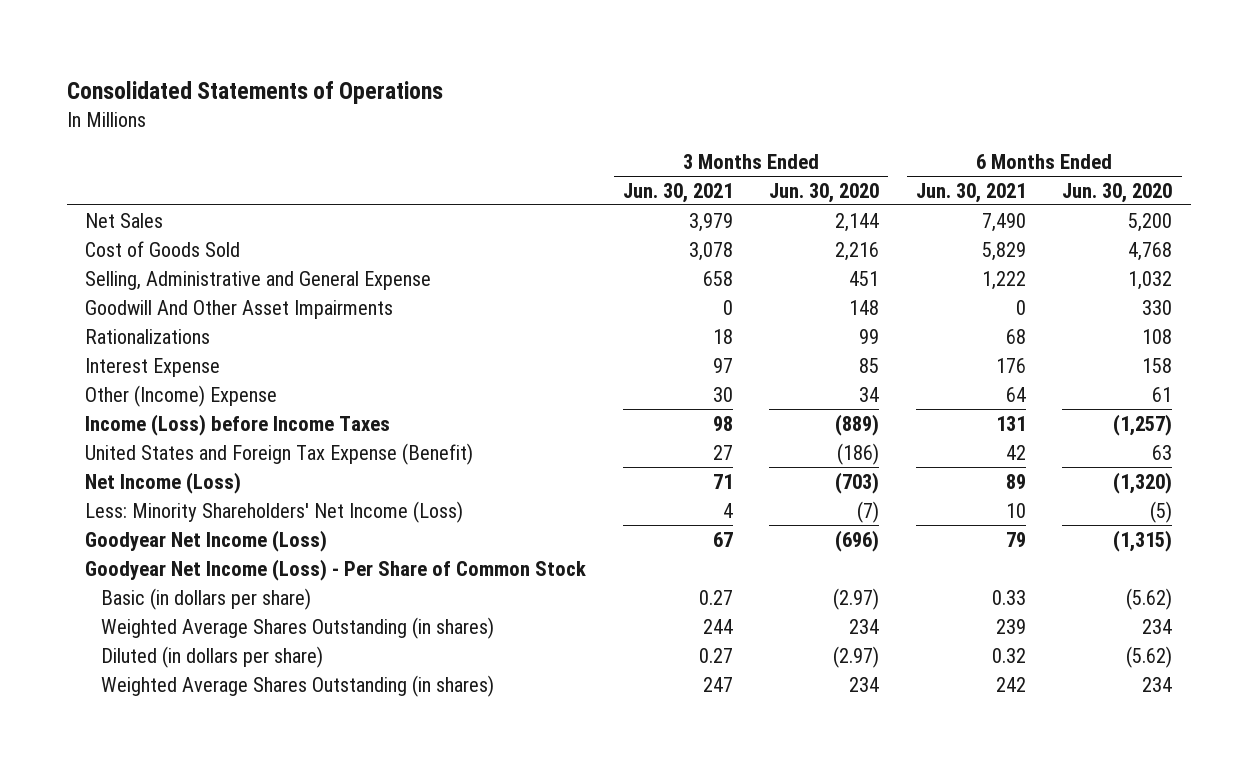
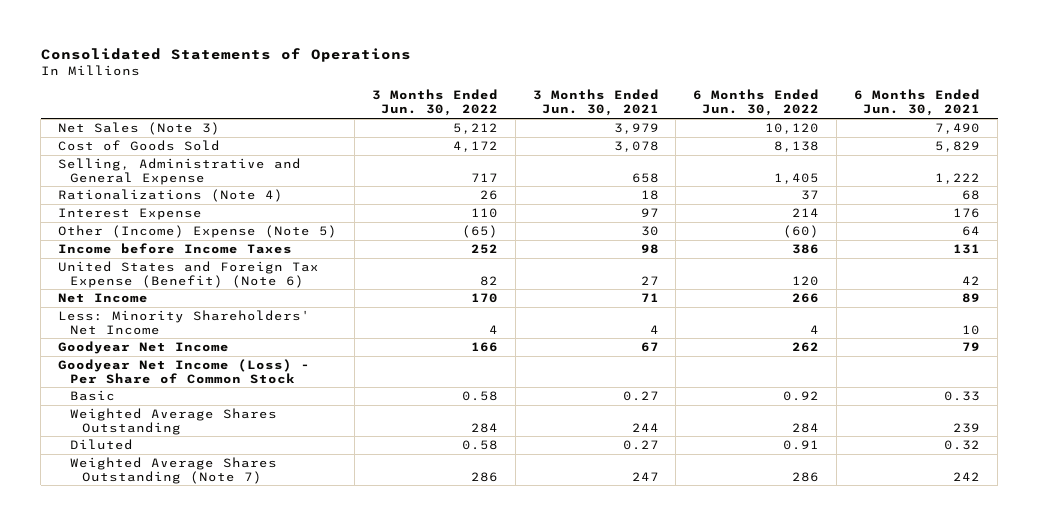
- | 3 Months Ended Jun. 30, 2021 | 3 Months Ended Jun. 30, 2020 | 6 Months Ended Jun. 30, 2021 | 6 Months Ended Jun. 30, 2020
+ | 3 Months Ended Jun. 30, 2022 | 3 Months Ended Jun. 30, 2021 | 6 Months Ended Jun. 30, 2022 | 6 Months Ended Jun. 30, 2021
- Net Sales | 3,979 | 2,144 | 7,490 | 5,200
+ Net Sales (Note 3) | 5,212 | 3,979 | 10,120 | 7,490
- Goodwill And Other Asset Impairments | 0 | 148 | 0 | 330
- Rationalizations | 18 | 99 | 68 | 108
+ Rationalizations (Note 4) | 26 | 18 | 37 | 68
- Other (Income) Expense | 30 | 34 | 64 | 61
- Income (Loss) before Income Taxes | 98 | (889) | 131 | (1,257)
- United States and Foreign Tax Expense (Benefit) | 27 | (186) | 42 | 63
- Net Income (Loss) | 71 | (703) | 89 | (1,320)
- Less: Minority Shareholders' Net Income (Loss) | 4 | (7) | 10 | (5)
- Goodyear Net Income (Loss) | 67 | (696) | 79 | (1,315)
+ Other (Income) Expense (Note 5) | (65) | 30 | (60) | 64
+ Income before Income Taxes | 252 | 98 | 386 | 131
+ United States and Foreign Tax Expense (Benefit) (Note 6) | 82 | 27 | 120 | 42
+ Net Income | 170 | 71 | 266 | 89
+ Less: Minority Shareholders' Net Income | 4 | 4 | 4 | 10
+ Goodyear Net Income | 166 | 67 | 262 | 79
- Basic (in dollars per share) | 0.27 | (2.97) | 0.33 | (5.62)
- Weighted Average Shares Outstanding (in shares) | 244 | 234 | 239 | 234
- Diluted (in dollars per share) | 0.27 | (2.97) | 0.32 | (5.62)
- Weighted Average Shares Outstanding (in shares) | 247 | 234 | 242 | 234
+ Basic | 0.58 | 0.27 | 0.92 | 0.33
+ Weighted Average Shares Outstanding | 284 | 244 | 284 | 239
+ Diluted | 0.58 | 0.27 | 0.91 | 0.32
+ Weighted Average Shares Outstanding (Note 7) | 286 | 247 | 286 | 242

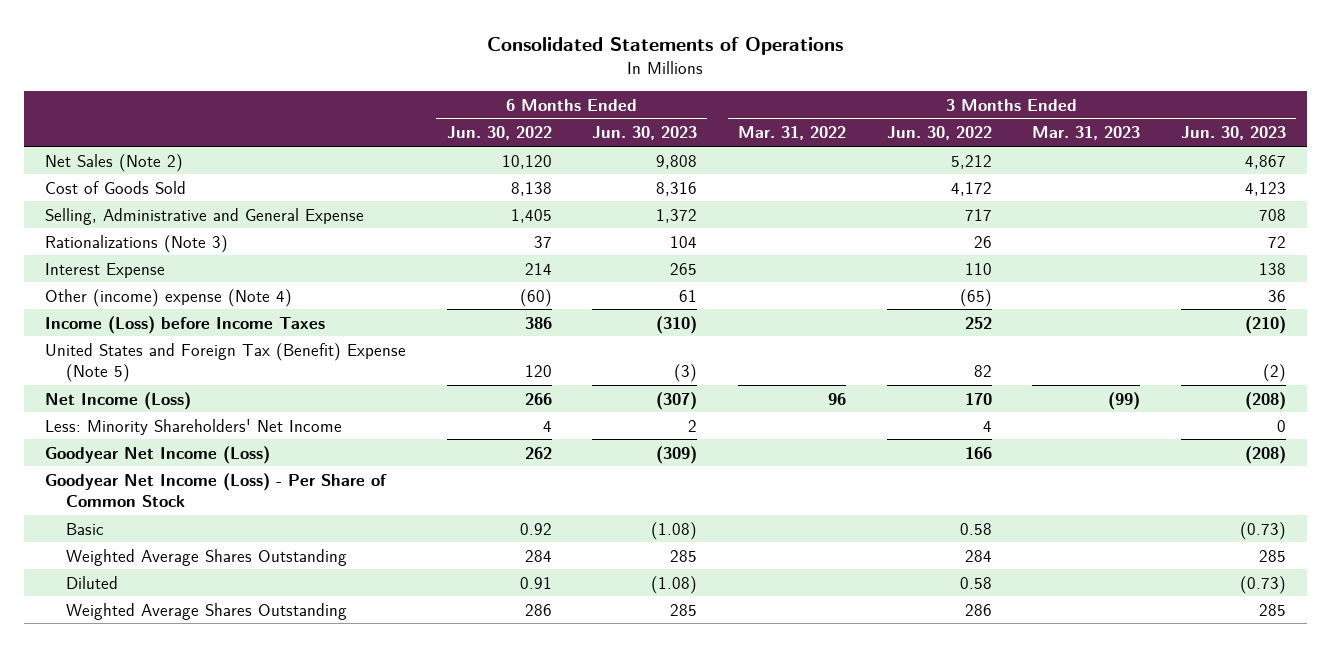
- | 3 Months Ended Jun. 30, 2022 | 3 Months Ended Jun. 30, 2021 | 6 Months Ended Jun. 30, 2022 | 6 Months Ended Jun. 30, 2021
+ | 6 Months Ended Jun. 30, 2022 | 6 Months Ended Jun. 30, 2023 | 3 Months Ended Mar. 31, 2022 | 3 Months Ended Jun. 30, 2022 | 3 Months Ended Mar. 31, 2023 | 3 Months Ended Jun. 30, 2023
- Net Sales (Note 3) | 5,212 | 3,979 | 10,120 | 7,490
+ Net Sales (Note 2) | 10,120 | 9,808 | | 5,212 | | 4,867
- Rationalizations (Note 4) | 26 | 18 | 37 | 68
+ Rationalizations (Note 3) | 37 | 104 | | 26 | | 72
- Other (Income) Expense (Note 5) | (65) | 30 | (60) | 64
- Income before Income Taxes | 252 | 98 | 386 | 131
- United States and Foreign Tax Expense (Benefit) (Note 6) | 82 | 27 | 120 | 42
- Net Income | 170 | 71 | 266 | 89
+ Other (income) expense (Note 4) | (60) | 61 | | (65) | | 36
+ Income (Loss) before Income Taxes | 386 | (310) | | 252 | | (210)
+ United States and Foreign Tax (Benefit) Expense (Note 5) | 120 | (3) | | 82 | | (2)
+ Net Income (Loss) | 266 | (307) | 96 | 170 | (99) | (208)
- Goodyear Net Income | 166 | 67 | 262 | 79
+ Goodyear Net Income (Loss) | 262 | (309) | | 166 | | (208)
- Weighted Average Shares Outstanding (Note 7) | 286 | 247 | 286 | 242
+ Weighted Average Shares Outstanding | 286 | 285 | | 286 | | 285

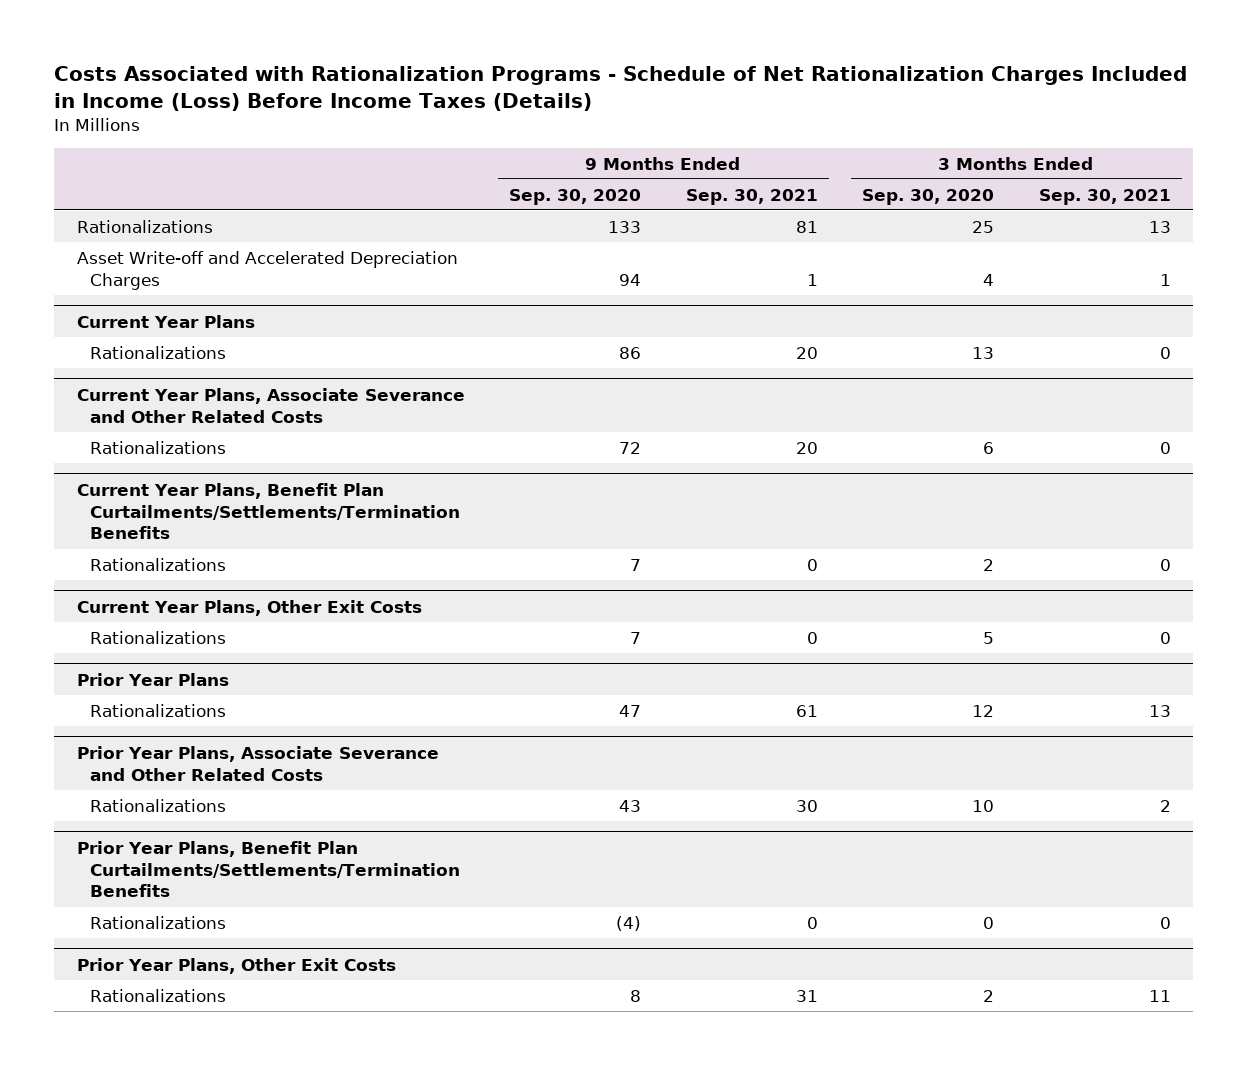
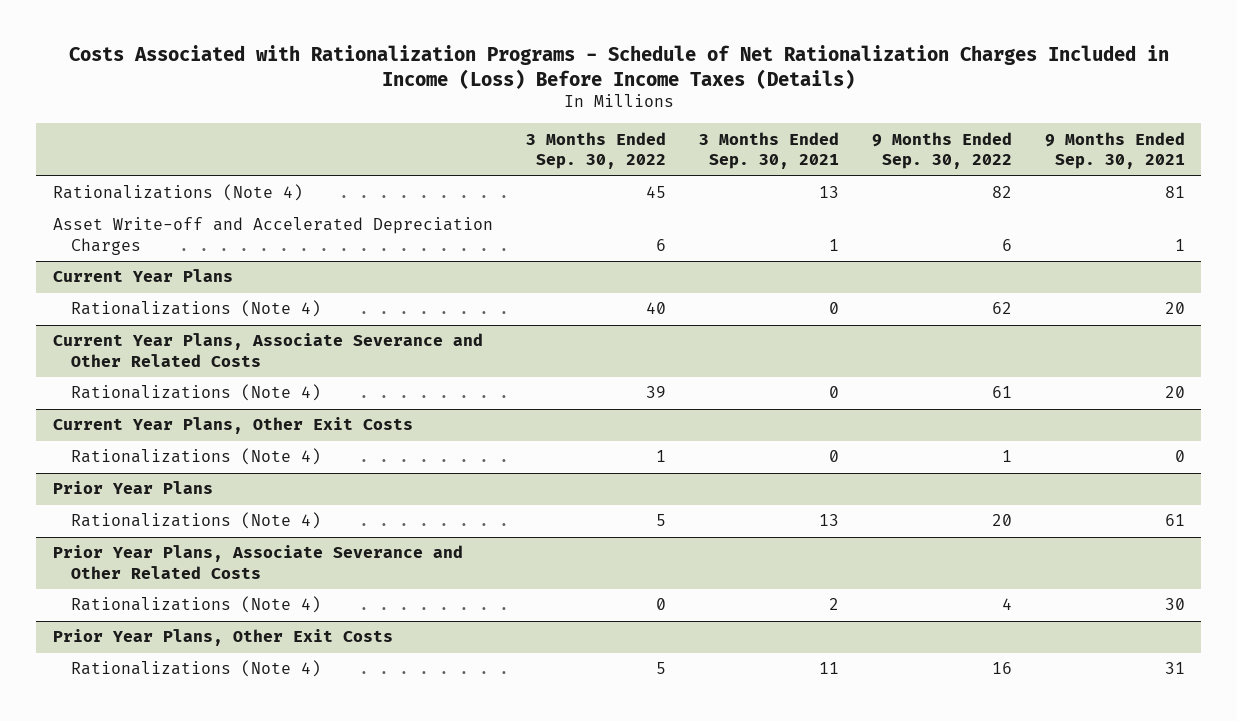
- | 9 Months Ended Sep. 30, 2020 | 9 Months Ended Sep. 30, 2021 | 3 Months Ended Sep. 30, 2020 | 3 Months Ended Sep. 30, 2021
+ | 3 Months Ended Sep. 30, 2022 | 3 Months Ended Sep. 30, 2021 | 9 Months Ended Sep. 30, 2022 | 9 Months Ended Sep. 30, 2021
- Rationalizations | 133 | 81 | 25 | 13
+ Rationalizations (Note 4) | 45 | 13 | 82 | 81
@ Current Year Plans
- Rationalizations | 86 | 20 | 13 | 0
+ Rationalizations (Note 4) | 40 | 0 | 62 | 20
@ Current Year Plans, Associate Severance and Other Related Costs
- Rationalizations | 72 | 20 | 6 | 0
- Current Year Plans, Benefit Plan Curtailments/Settlements/Termination Benefits
- Rationalizations | 7 | 0 | 2 | 0
@ Current Year Plans, Associate Severance and Other Related Costs
+ Rationalizations (Note 4) | 39 | 0 | 61 | 20
@ Current Year Plans, Other Exit Costs
- Rationalizations | 7 | 0 | 5 | 0
+ Rationalizations (Note 4) | 1 | 0 | 1 | 0
@ Prior Year Plans
- Rationalizations | 47 | 61 | 12 | 13
+ Rationalizations (Note 4) | 5 | 13 | 20 | 61
@ Prior Year Plans, Associate Severance and Other Related Costs
- Rationalizations | 43 | 30 | 10 | 2
- Prior Year Plans, Benefit Plan Curtailments/Settlements/Termination Benefits
- Rationalizations | (4) | 0 | 0 | 0
@ Prior Year Plans, Associate Severance and Other Related Costs
+ Rationalizations (Note 4) | 0 | 2 | 4 | 30
@ Prior Year Plans, Other Exit Costs
- Rationalizations | 8 | 31 | 2 | 11
+ Rationalizations (Note 4) | 5 | 11 | 16 | 31

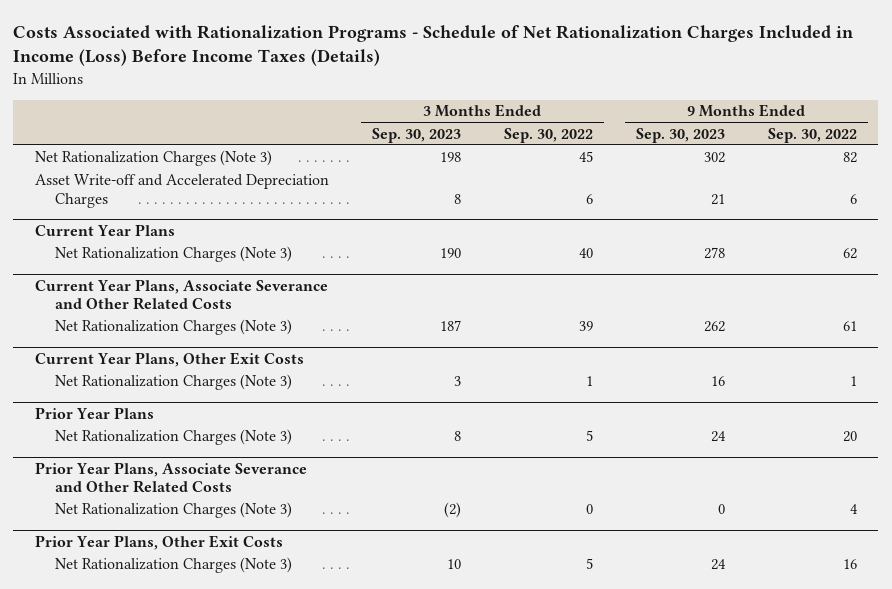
- | 3 Months Ended Sep. 30, 2022 | 3 Months Ended Sep. 30, 2021 | 9 Months Ended Sep. 30, 2022 | 9 Months Ended Sep. 30, 2021
+ | 3 Months Ended Sep. 30, 2023 | 3 Months Ended Sep. 30, 2022 | 9 Months Ended Sep. 30, 2023 | 9 Months Ended Sep. 30, 2022
- Rationalizations (Note 4) | 45 | 13 | 82 | 81
+ Net Rationalization Charges (Note 3) | 198 | 45 | 302 | 82
@ Current Year Plans
- Rationalizations (Note 4) | 40 | 0 | 62 | 20
+ Net Rationalization Charges (Note 3) | 190 | 40 | 278 | 62
@ Current Year Plans, Associate Severance and Other Related Costs
- Rationalizations (Note 4) | 39 | 0 | 61 | 20
+ Net Rationalization Charges (Note 3) | 187 | 39 | 262 | 61
@ Current Year Plans, Other Exit Costs
- Rationalizations (Note 4) | 1 | 0 | 1 | 0
+ Net Rationalization Charges (Note 3) | 3 | 1 | 16 | 1
@ Prior Year Plans
- Rationalizations (Note 4) | 5 | 13 | 20 | 61
+ Net Rationalization Charges (Note 3) | 8 | 5 | 24 | 20
@ Prior Year Plans, Associate Severance and Other Related Costs
- Rationalizations (Note 4) | 0 | 2 | 4 | 30
+ Net Rationalization Charges (Note 3) | (2) | 0 | 0 | 4
@ Prior Year Plans, Other Exit Costs
- Rationalizations (Note 4) | 5 | 11 | 16 | 31
+ Net Rationalization Charges (Note 3) | 10 | 5 | 24 | 16

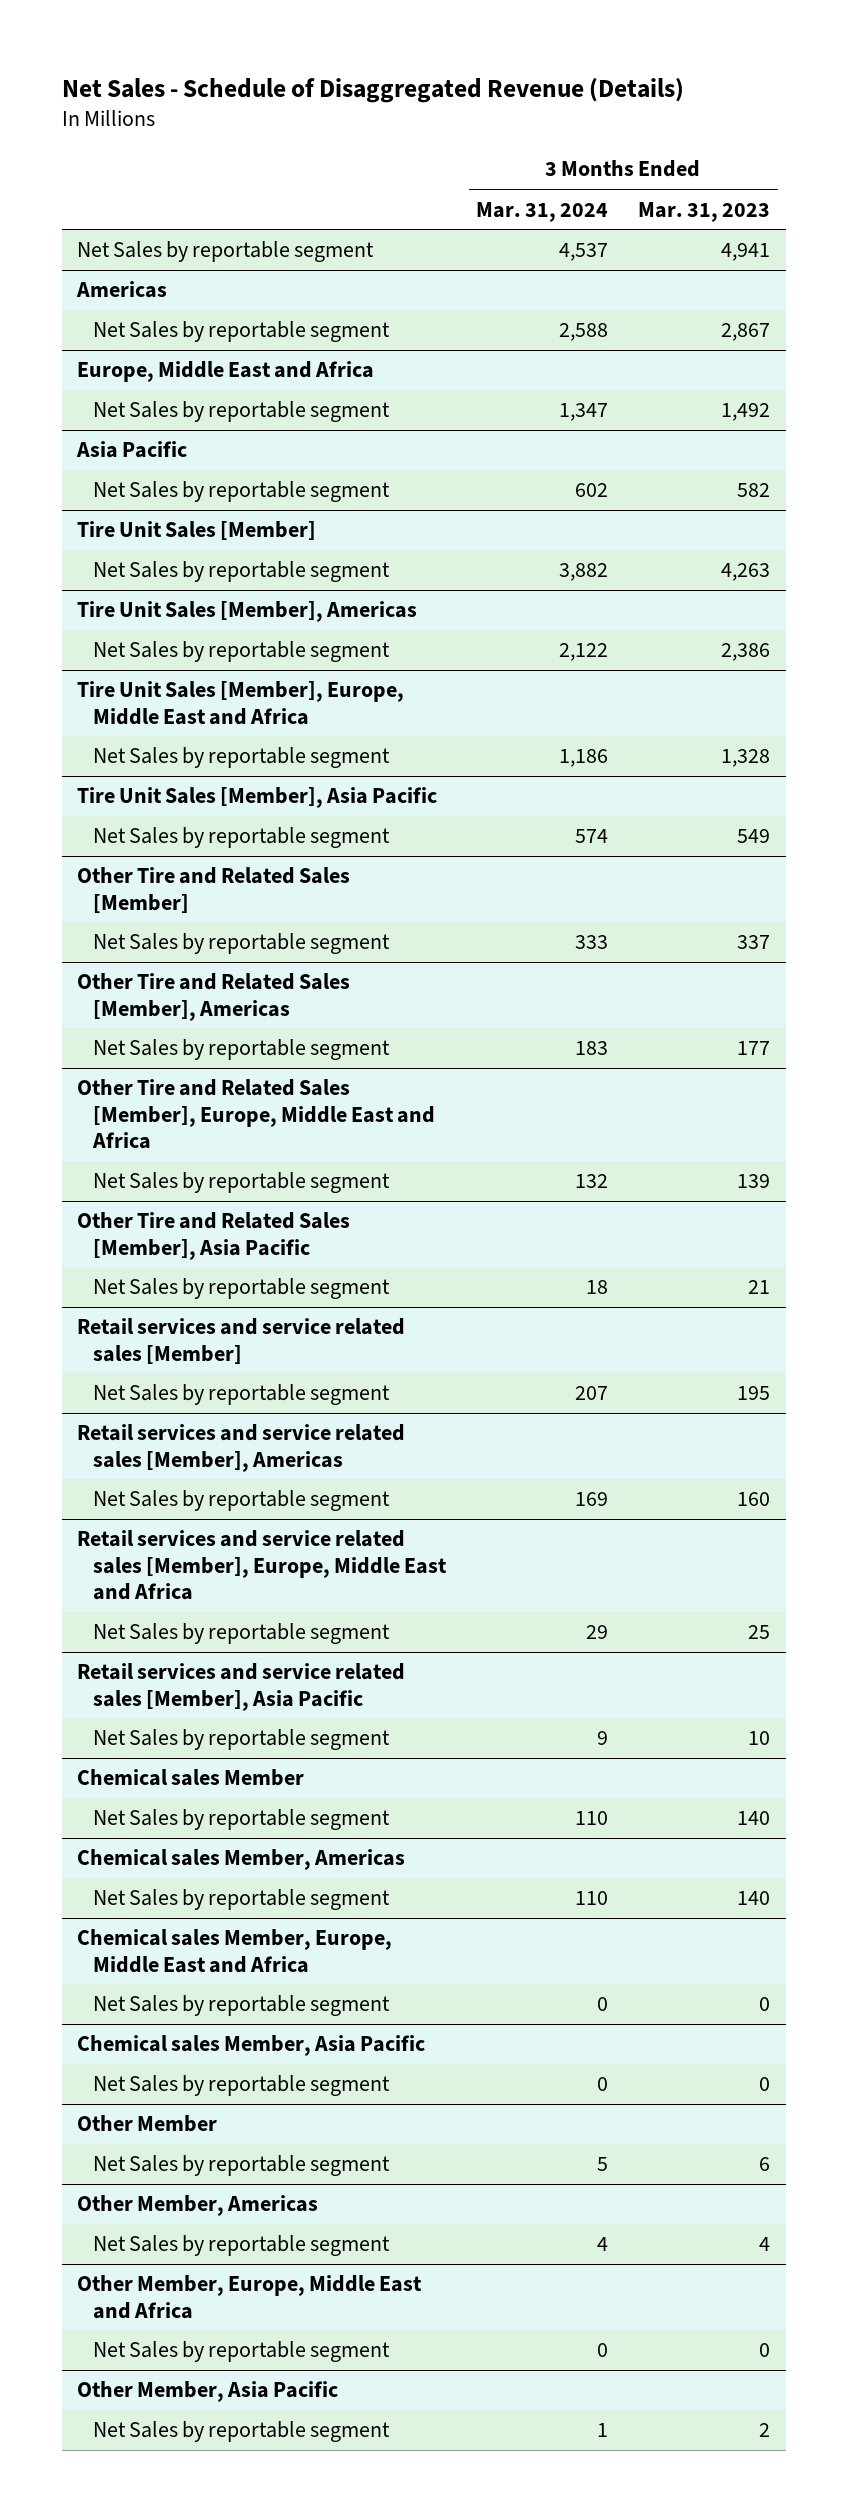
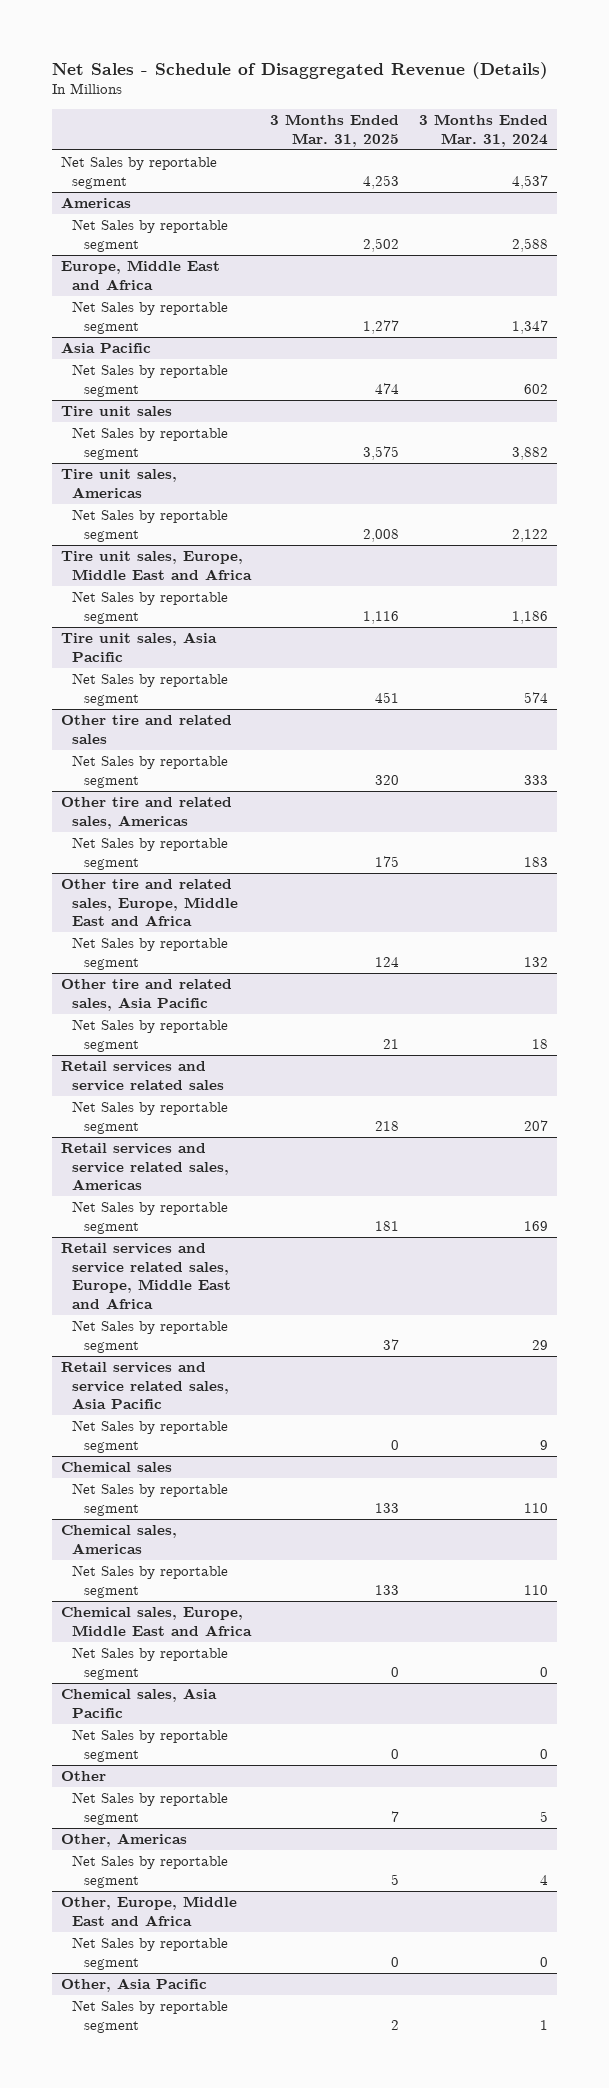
- | 3 Months Ended Mar. 31, 2024 | 3 Months Ended Mar. 31, 2023
+ | 3 Months Ended Mar. 31, 2025 | 3 Months Ended Mar. 31, 2024
- Tire Unit Sales [Member]
+ Tire unit sales
- Tire Unit Sales [Member], Americas
+ Tire unit sales, Americas
- Tire Unit Sales [Member], Europe, Middle East and Africa
+ Tire unit sales, Europe, Middle East and Africa
- Tire Unit Sales [Member], Asia Pacific
+ Tire unit sales, Asia Pacific
- Other Tire and Related Sales [Member]
+ Other tire and related sales
- Other Tire and Related Sales [Member], Americas
+ Other tire and related sales, Americas
- Other Tire and Related Sales [Member], Europe, Middle East and Africa
+ Other tire and related sales, Europe, Middle East and Africa
- Other Tire and Related Sales [Member], Asia Pacific
+ Other tire and related sales, Asia Pacific
- Retail services and service related sales [Member]
+ Retail services and service related sales
- Retail services and service related sales [Member], Americas
+ Retail services and service related sales, Americas
- Retail services and service related sales [Member], Europe, Middle East and Africa
+ Retail services and service related sales, Europe, Middle East and Africa
- Retail services and service related sales [Member], Asia Pacific
+ Retail services and service related sales, Asia Pacific
- Chemical sales Member
+ Chemical sales
- Chemical sales Member, Americas
+ Chemical sales, Americas
- Chemical sales Member, Europe, Middle East and Africa
+ Chemical sales, Europe, Middle East and Africa
- Chemical sales Member, Asia Pacific
+ Chemical sales, Asia Pacific
- Other Member
+ Other
- Other Member, Americas
+ Other, Americas
- Other Member, Europe, Middle East and Africa
+ Other, Europe, Middle East and Africa
- Other Member, Asia Pacific
+ Other, Asia Pacific

